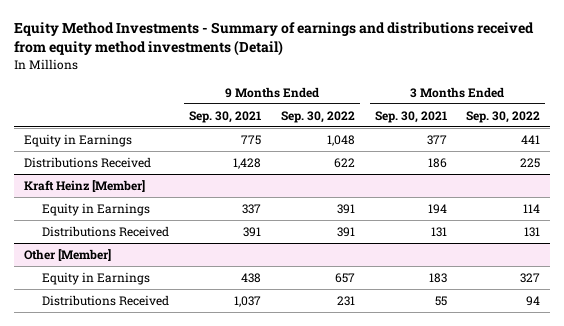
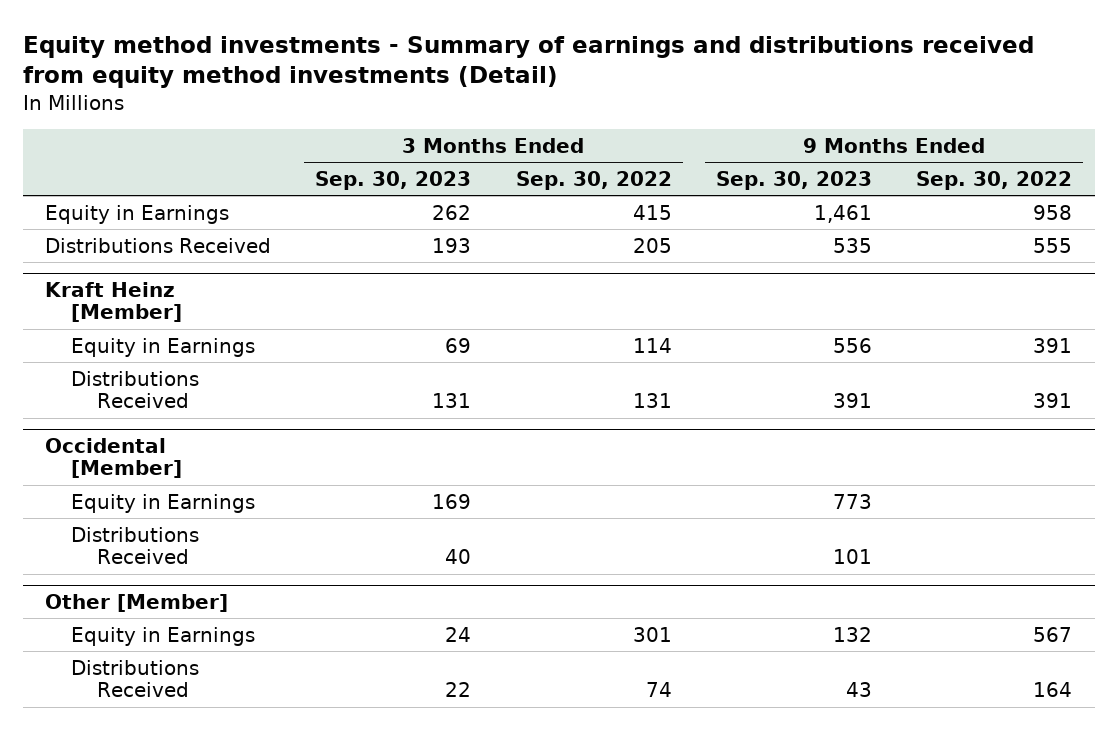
- Equity Method Investments - Summary of earnings and distributions received from equity method investments (Detail)
+ Equity method investments - Summary of earnings and distributions received from equity method investments (Detail)
- | 9 Months Ended Sep. 30, 2021 | 9 Months Ended Sep. 30, 2022 | 3 Months Ended Sep. 30, 2021 | 3 Months Ended Sep. 30, 2022
+ | 3 Months Ended Sep. 30, 2023 | 3 Months Ended Sep. 30, 2022 | 9 Months Ended Sep. 30, 2023 | 9 Months Ended Sep. 30, 2022
- Equity in Earnings | 775 | 1,048 | 377 | 441
- Distributions Received | 1,428 | 622 | 186 | 225
+ Equity in Earnings | 262 | 415 | 1,461 | 958
+ Distributions Received | 193 | 205 | 535 | 555
+ Occidental [Member]
+ Equity in Earnings | 169 | | 773 |
+ Distributions Received | 40 | | 101 |
@ Other [Member]
- Equity in Earnings | 438 | 657 | 183 | 327
- Distributions Received | 1,037 | 231 | 55 | 94
+ Equity in Earnings | 24 | 301 | 132 | 567
+ Distributions Received | 22 | 74 | 43 | 164

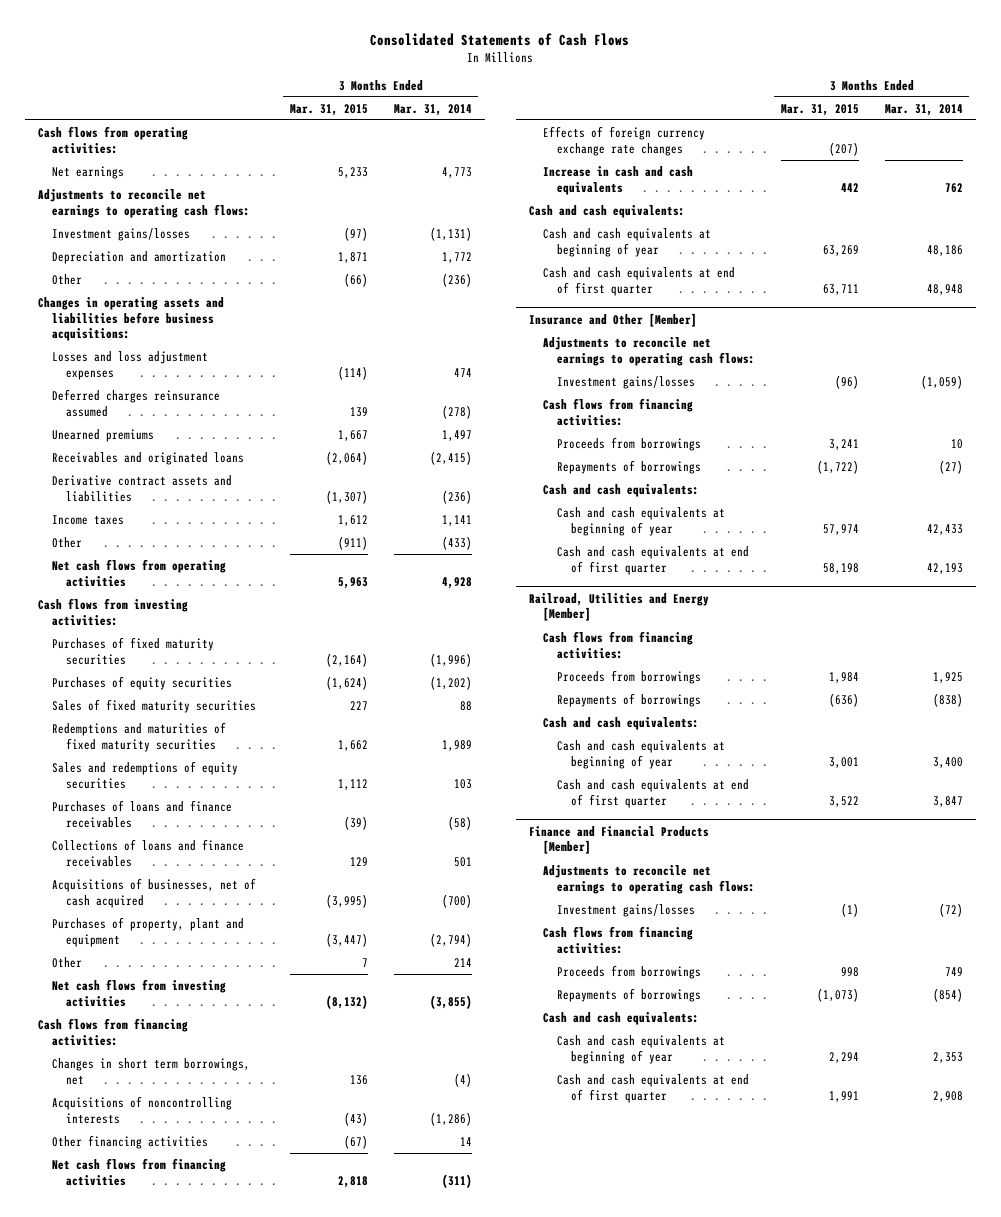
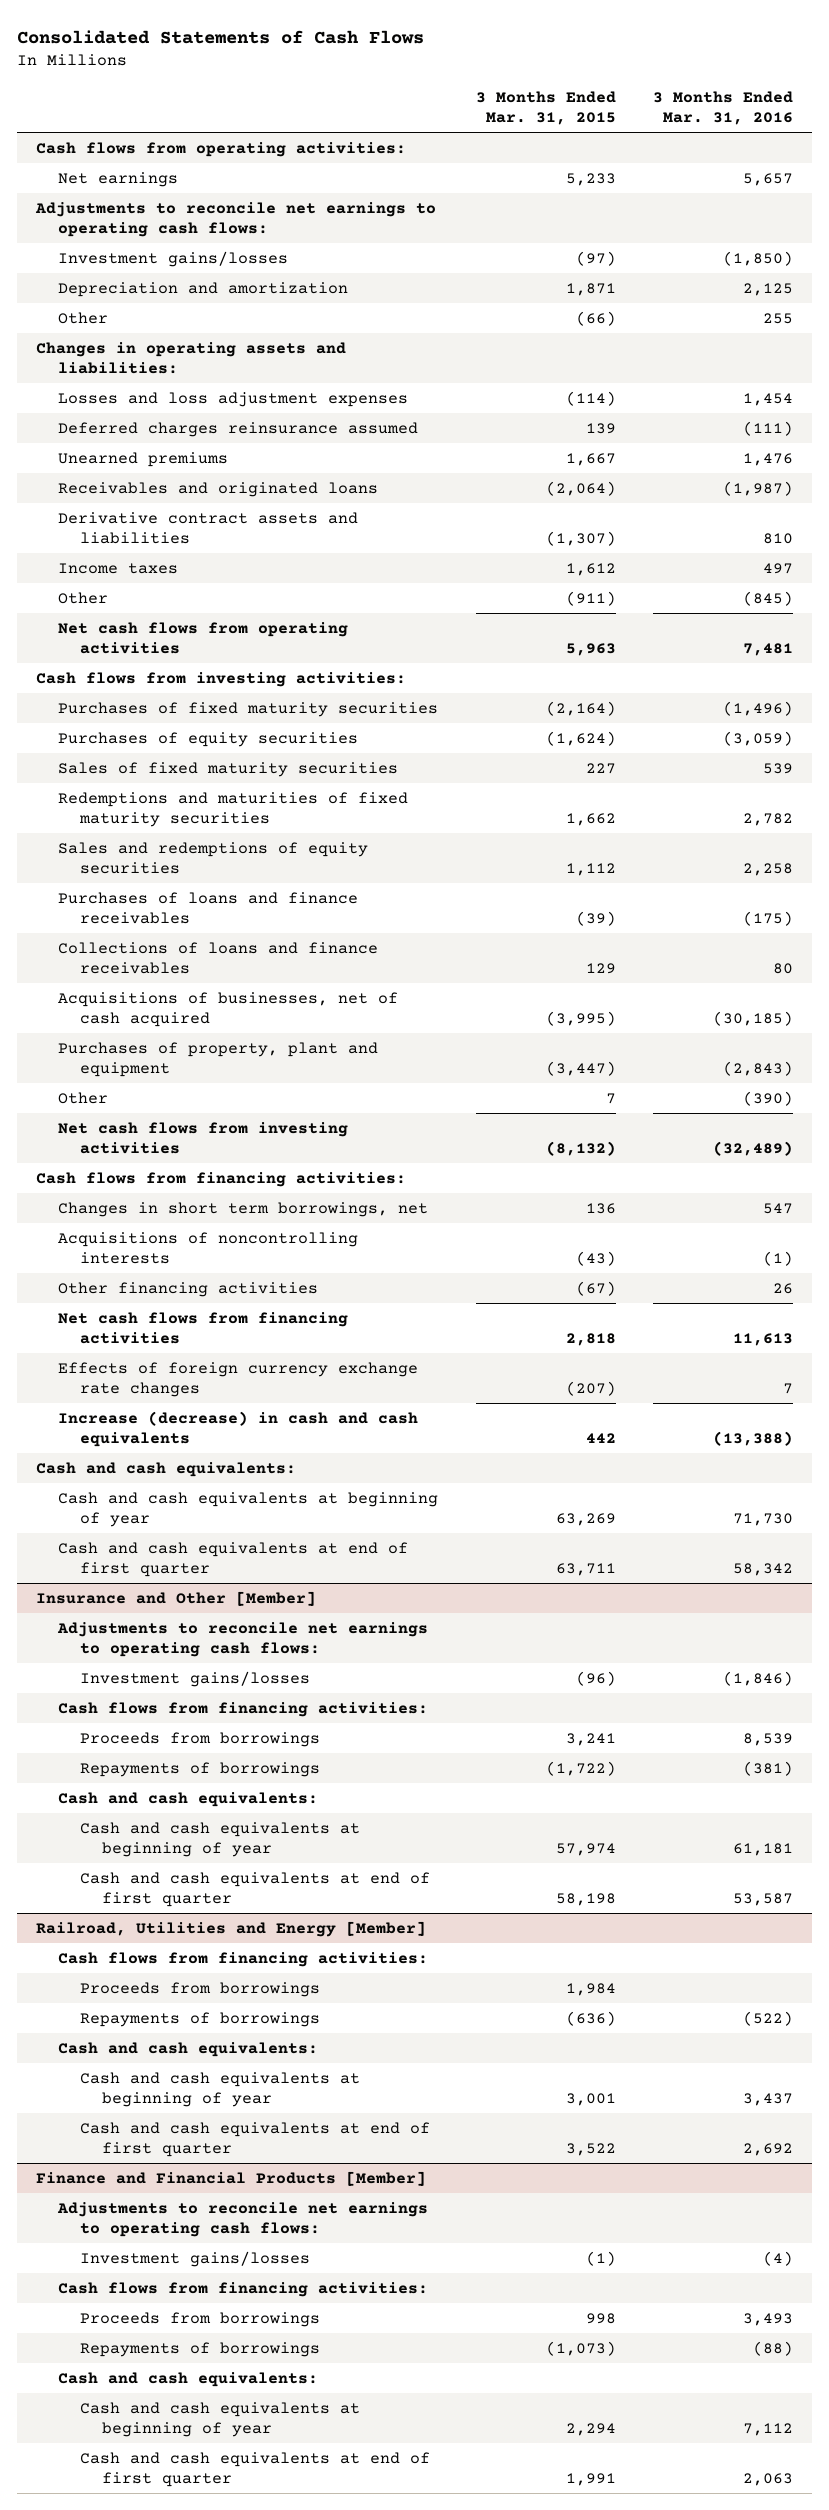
- | 3 Months Ended Mar. 31, 2015 | 3 Months Ended Mar. 31, 2014
+ | 3 Months Ended Mar. 31, 2015 | 3 Months Ended Mar. 31, 2016
- Changes in operating assets and liabilities before business acquisitions:
+ Changes in operating assets and liabilities:
- Increase in cash and cash equivalents | 442 | 762
+ Increase (decrease) in cash and cash equivalents | 442 | (13,388)

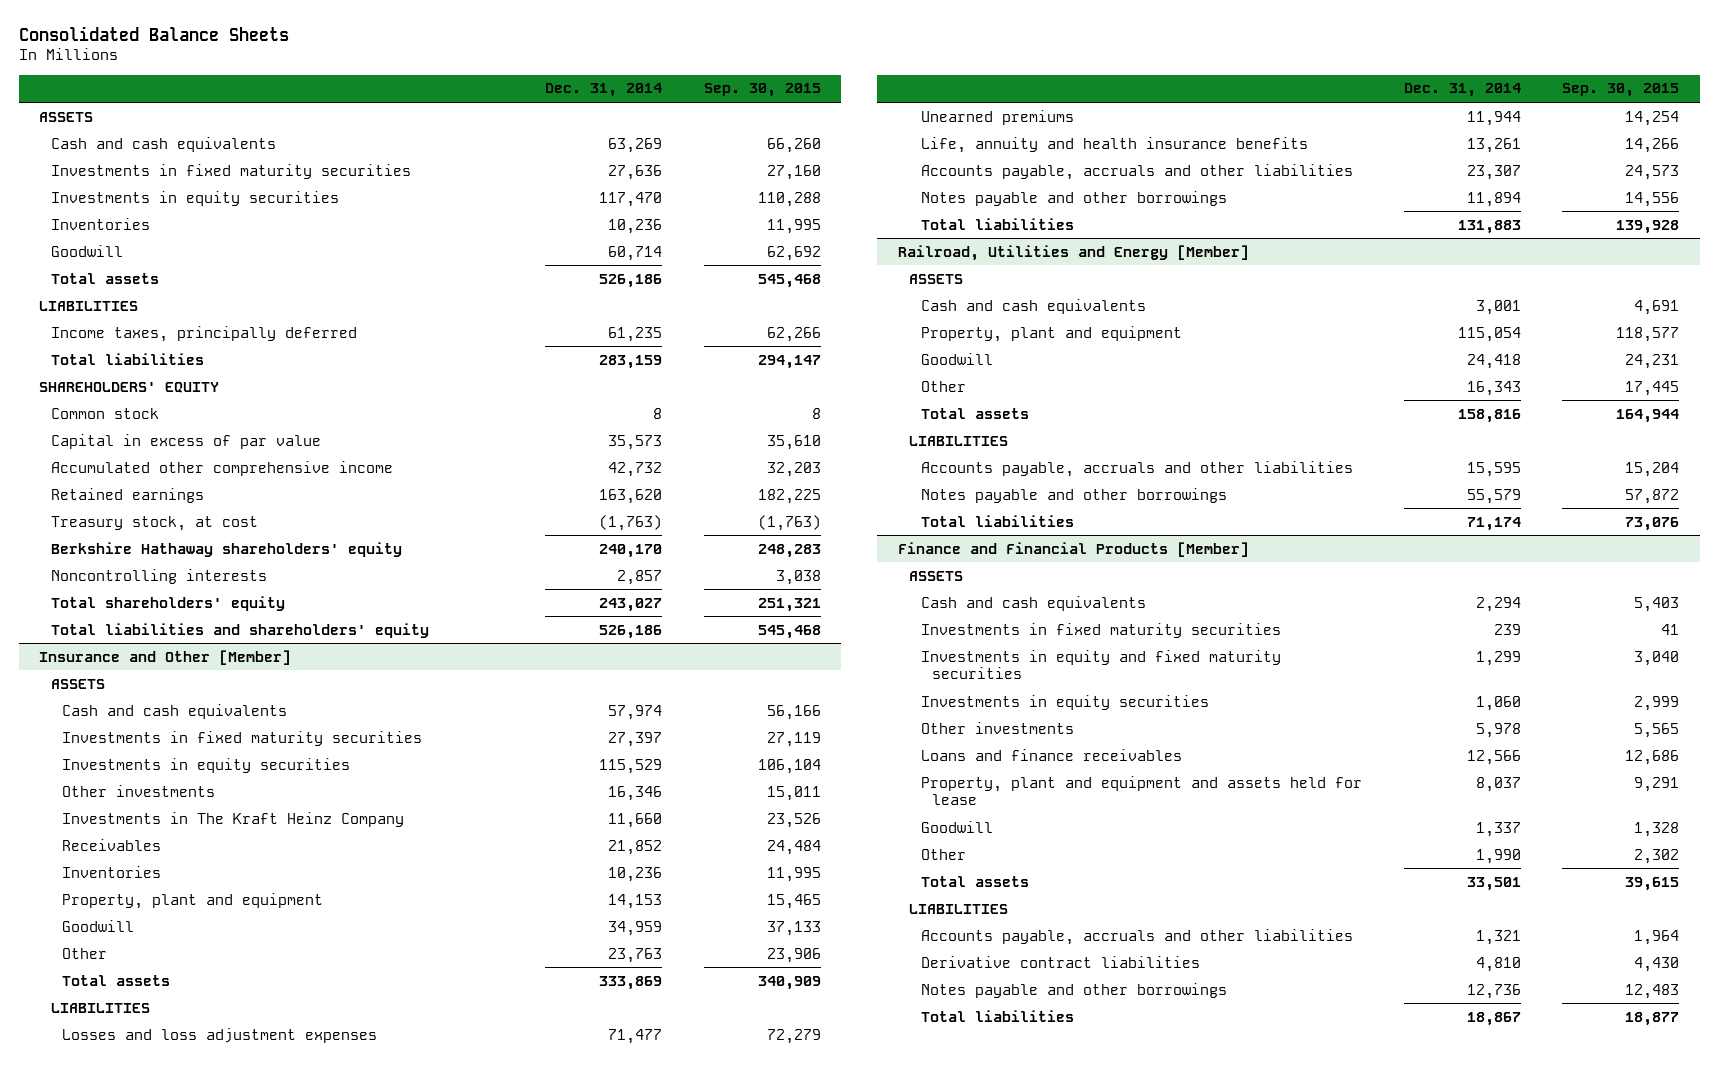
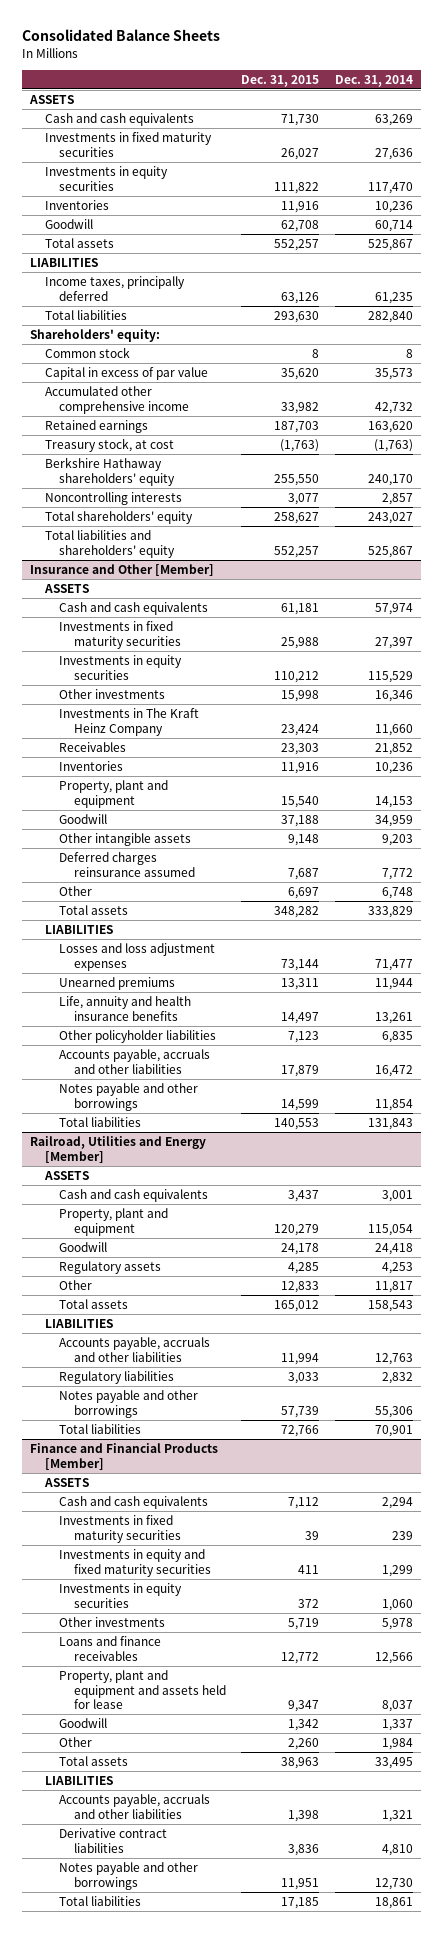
- | Dec. 31, 2014 | Sep. 30, 2015
+ | Dec. 31, 2015 | Dec. 31, 2014
- Total assets | 526,186 | 545,468
+ Total assets | 552,257 | 525,867
- Total liabilities | 283,159 | 294,147
- SHAREHOLDERS' EQUITY
+ Total liabilities | 293,630 | 282,840
+ Shareholders' equity:
- Total liabilities and shareholders' equity | 526,186 | 545,468
+ Total liabilities and shareholders' equity | 552,257 | 525,867
@ Insurance and Other [Member]
- Other | 23,763 | 23,906
- Total assets | 333,869 | 340,909
+ Other intangible assets | 9,148 | 9,203
+ Deferred charges reinsurance assumed | 7,687 | 7,772
+ Other | 6,697 | 6,748
+ Total assets | 348,282 | 333,829
- Accounts payable, accruals and other liabilities | 23,307 | 24,573
- Notes payable and other borrowings | 11,894 | 14,556
- Total liabilities | 131,883 | 139,928
+ Other policyholder liabilities | 7,123 | 6,835
+ Accounts payable, accruals and other liabilities | 17,879 | 16,472
+ Notes payable and other borrowings | 14,599 | 11,854
+ Total liabilities | 140,553 | 131,843
@ Railroad, Utilities and Energy [Member]
- Other | 16,343 | 17,445
- Total assets | 158,816 | 164,944
+ Regulatory assets | 4,285 | 4,253
+ Other | 12,833 | 11,817
+ Total assets | 165,012 | 158,543
- Accounts payable, accruals and other liabilities | 15,595 | 15,204
- Notes payable and other borrowings | 55,579 | 57,872
- Total liabilities | 71,174 | 73,076
+ Accounts payable, accruals and other liabilities | 11,994 | 12,763
+ Regulatory liabilities | 3,033 | 2,832
+ Notes payable and other borrowings | 57,739 | 55,306
+ Total liabilities | 72,766 | 70,901
@ Finance and Financial Products [Member]
- Other | 1,990 | 2,302
- Total assets | 33,501 | 39,615
+ Other | 2,260 | 1,984
+ Total assets | 38,963 | 33,495
- Notes payable and other borrowings | 12,736 | 12,483
- Total liabilities | 18,867 | 18,877
+ Notes payable and other borrowings | 11,951 | 12,730
+ Total liabilities | 17,185 | 18,861

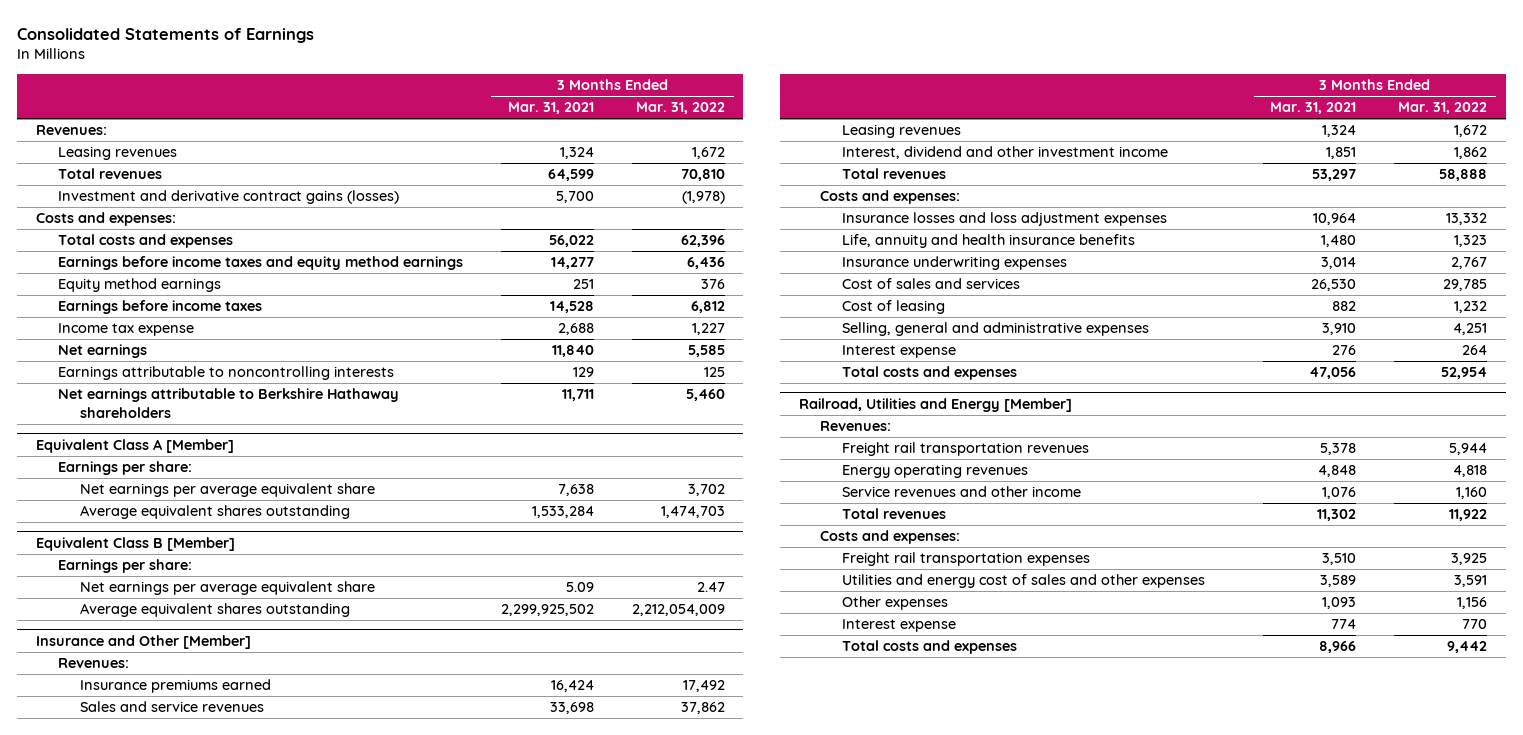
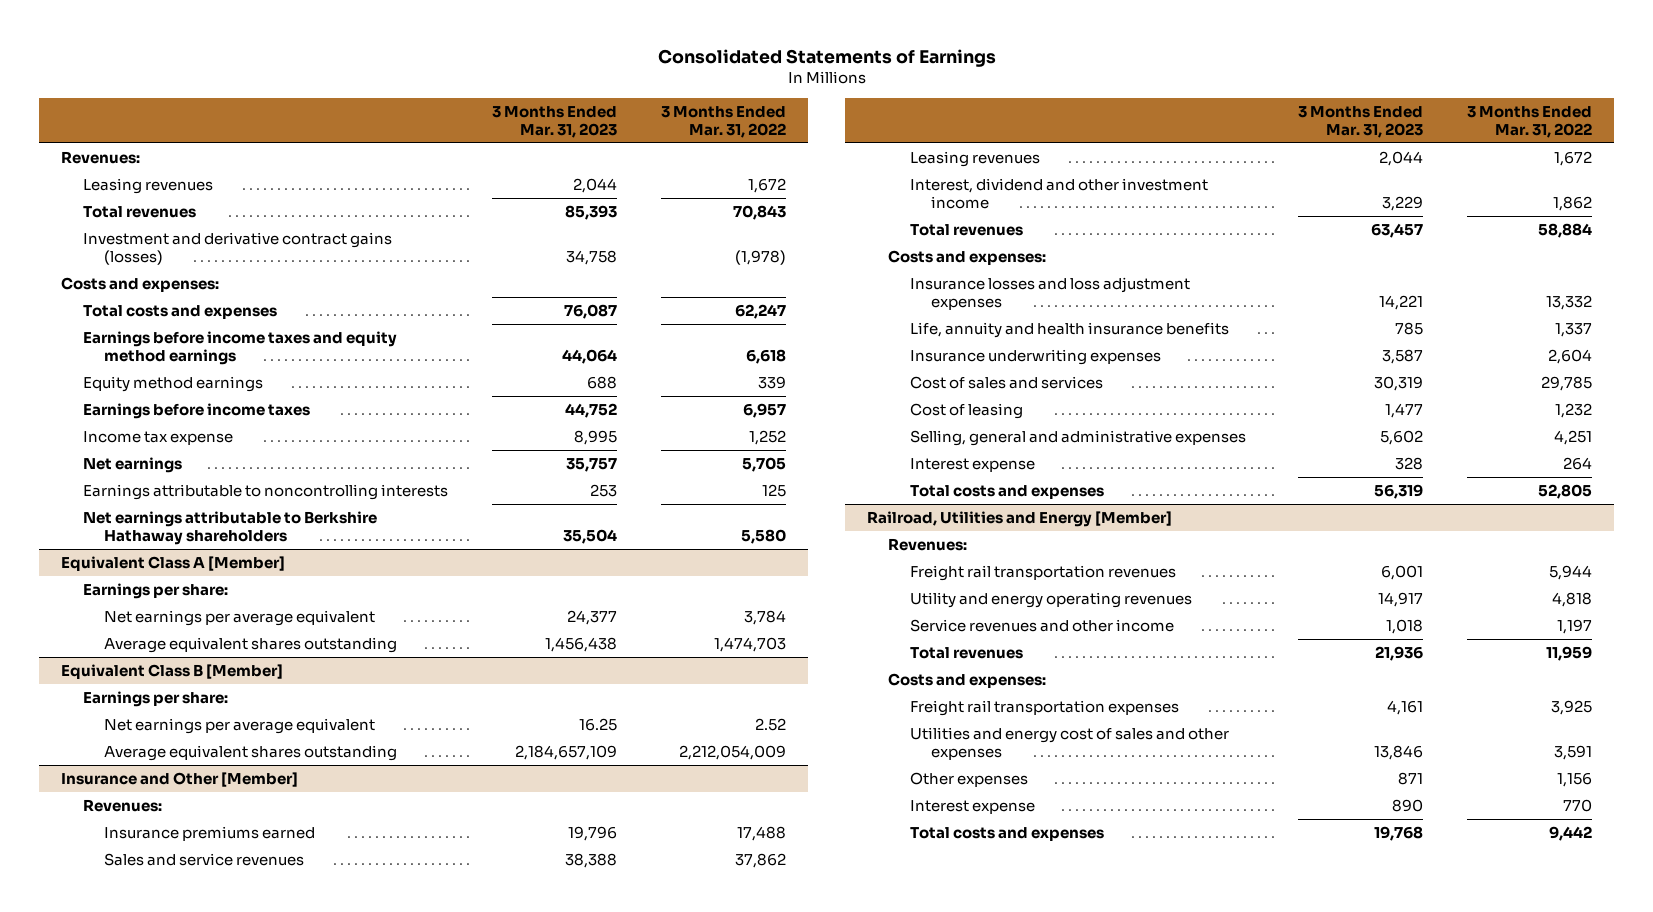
- | 3 Months Ended Mar. 31, 2021 | 3 Months Ended Mar. 31, 2022
+ | 3 Months Ended Mar. 31, 2023 | 3 Months Ended Mar. 31, 2022
- Total revenues | 64,599 | 70,810
+ Total revenues | 85,393 | 70,843
- Total costs and expenses | 56,022 | 62,396
- Earnings before income taxes and equity method earnings | 14,277 | 6,436
- Equity method earnings | 251 | 376
- Earnings before income taxes | 14,528 | 6,812
- Income tax expense | 2,688 | 1,227
- Net earnings | 11,840 | 5,585
+ Total costs and expenses | 76,087 | 62,247
+ Earnings before income taxes and equity method earnings | 44,064 | 6,618
+ Equity method earnings | 688 | 339
+ Earnings before income taxes | 44,752 | 6,957
+ Income tax expense | 8,995 | 1,252
+ Net earnings | 35,757 | 5,705
- Net earnings attributable to Berkshire Hathaway shareholders | 11,711 | 5,460
+ Net earnings attributable to Berkshire Hathaway shareholders | 35,504 | 5,580
@ Equivalent Class A [Member]
- Net earnings per average equivalent share | 7,638 | 3,702
+ Net earnings per average equivalent | 24,377 | 3,784
@ Equivalent Class B [Member]
- Net earnings per average equivalent share | 5.09 | 2.47
+ Net earnings per average equivalent | 16.25 | 2.52
@ Insurance and Other [Member]
- Insurance premiums earned | 16,424 | 17,492
+ Insurance premiums earned | 19,796 | 17,488
- Total revenues | 53,297 | 58,888
+ Total revenues | 63,457 | 58,884
- Life, annuity and health insurance benefits | 1,480 | 1,323
- Insurance underwriting expenses | 3,014 | 2,767
+ Life, annuity and health insurance benefits | 785 | 1,337
+ Insurance underwriting expenses | 3,587 | 2,604
- Total costs and expenses | 47,056 | 52,954
+ Total costs and expenses | 56,319 | 52,805
@ Railroad, Utilities and Energy [Member]
- Energy operating revenues | 4,848 | 4,818
- Service revenues and other income | 1,076 | 1,160
- Total revenues | 11,302 | 11,922
+ Utility and energy operating revenues | 14,917 | 4,818
+ Service revenues and other income | 1,018 | 1,197
+ Total revenues | 21,936 | 11,959

